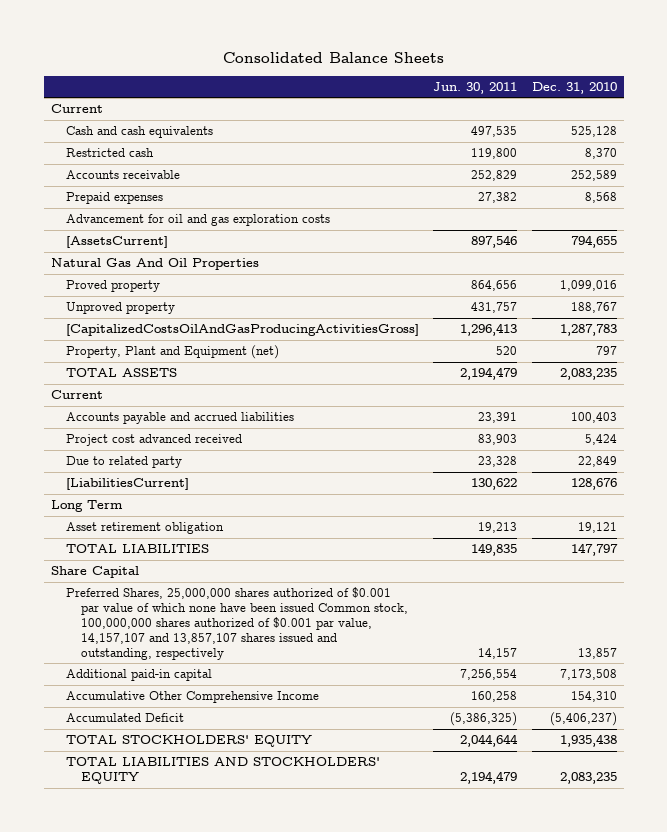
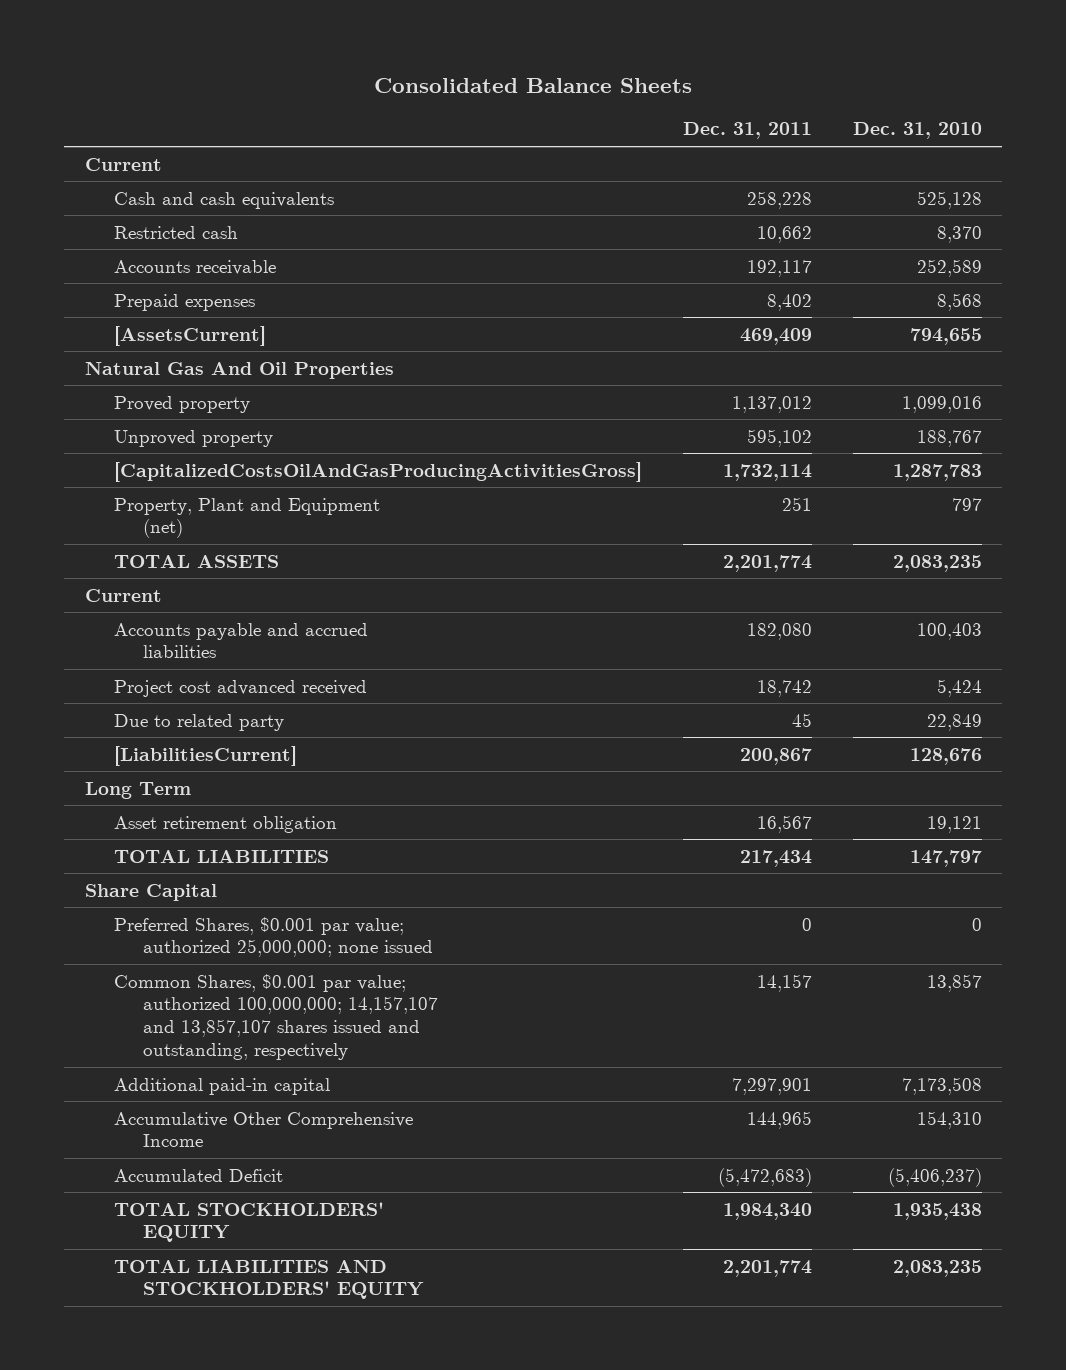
- | Jun. 30, 2011 | Dec. 31, 2010
+ | Dec. 31, 2011 | Dec. 31, 2010
- Advancement for oil and gas exploration costs
- Preferred Shares, 25,000,000 shares authorized of $0.001 par value of which none have been issued Common stock, 100,000,000 shares authorized of $0.001 par value, 14,157,107 and 13,857,107 shares issued and outstanding, respectively | 14,157 | 13,857
+ Preferred Shares, $0.001 par value; authorized 25,000,000; none issued | 0 | 0
+ Common Shares, $0.001 par value; authorized 100,000,000; 14,157,107 and 13,857,107 shares issued and outstanding, respectively | 14,157 | 13,857

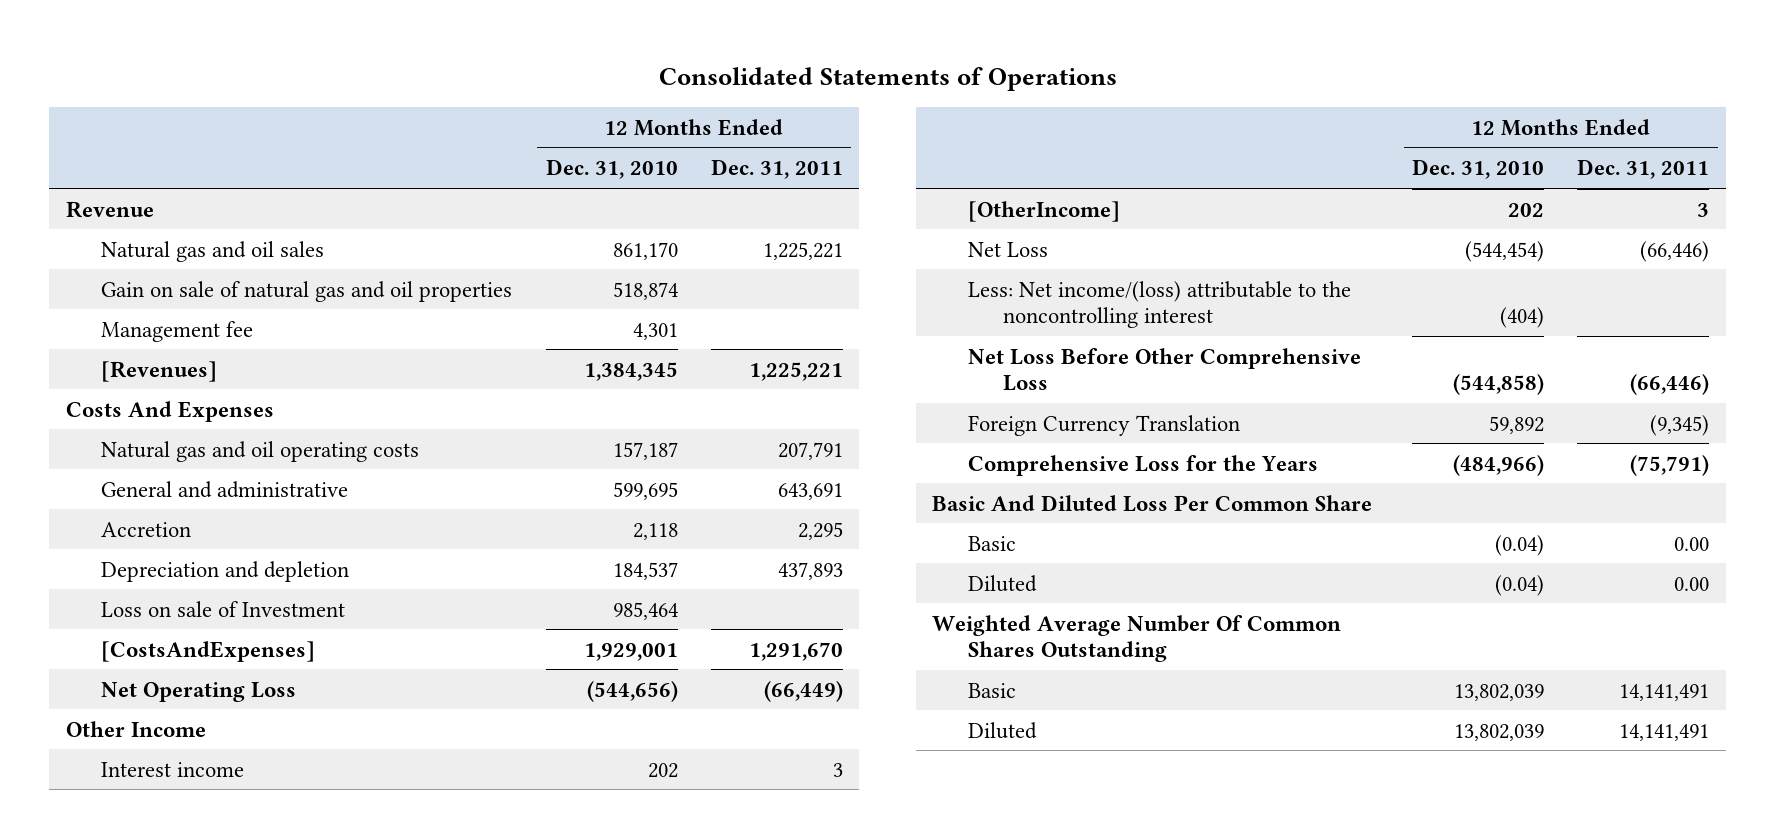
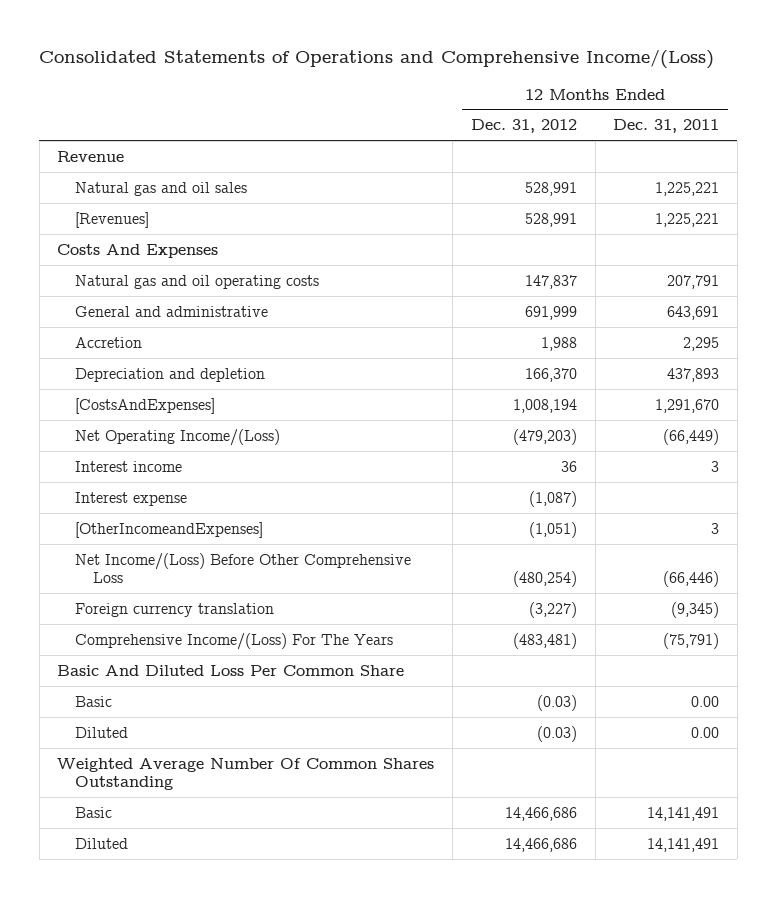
- Consolidated Statements of Operations
+ Consolidated Statements of Operations and Comprehensive Income/(Loss)
- | 12 Months Ended Dec. 31, 2010 | 12 Months Ended Dec. 31, 2011
+ | 12 Months Ended Dec. 31, 2012 | 12 Months Ended Dec. 31, 2011
- Gain on sale of natural gas and oil properties | 518,874 |
- Management fee | 4,301 |
- Loss on sale of Investment | 985,464 |
- Net Operating Loss | (544,656) | (66,449)
- Other Income
+ Net Operating Income/(Loss) | (479,203) | (66,449)
- [OtherIncome] | 202 | 3
- Net Loss | (544,454) | (66,446)
- Less: Net income/(loss) attributable to the noncontrolling interest | (404) |
- Net Loss Before Other Comprehensive Loss | (544,858) | (66,446)
- Foreign Currency Translation | 59,892 | (9,345)
- Comprehensive Loss for the Years | (484,966) | (75,791)
+ Interest expense | (1,087) |
+ [OtherIncomeandExpenses] | (1,051) | 3
+ Net Income/(Loss) Before Other Comprehensive Loss | (480,254) | (66,446)
+ Foreign currency translation | (3,227) | (9,345)
+ Comprehensive Income/(Loss) For The Years | (483,481) | (75,791)

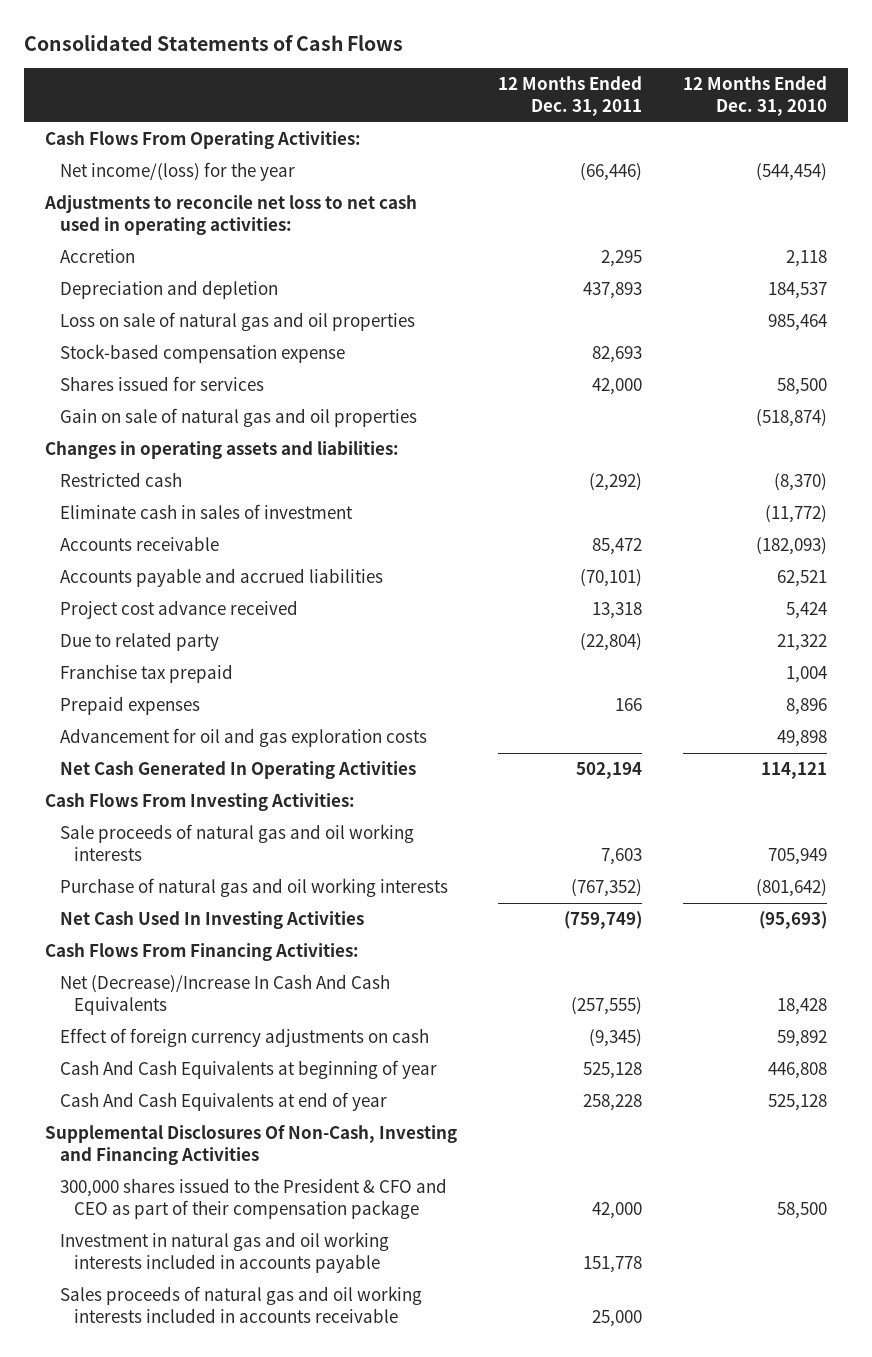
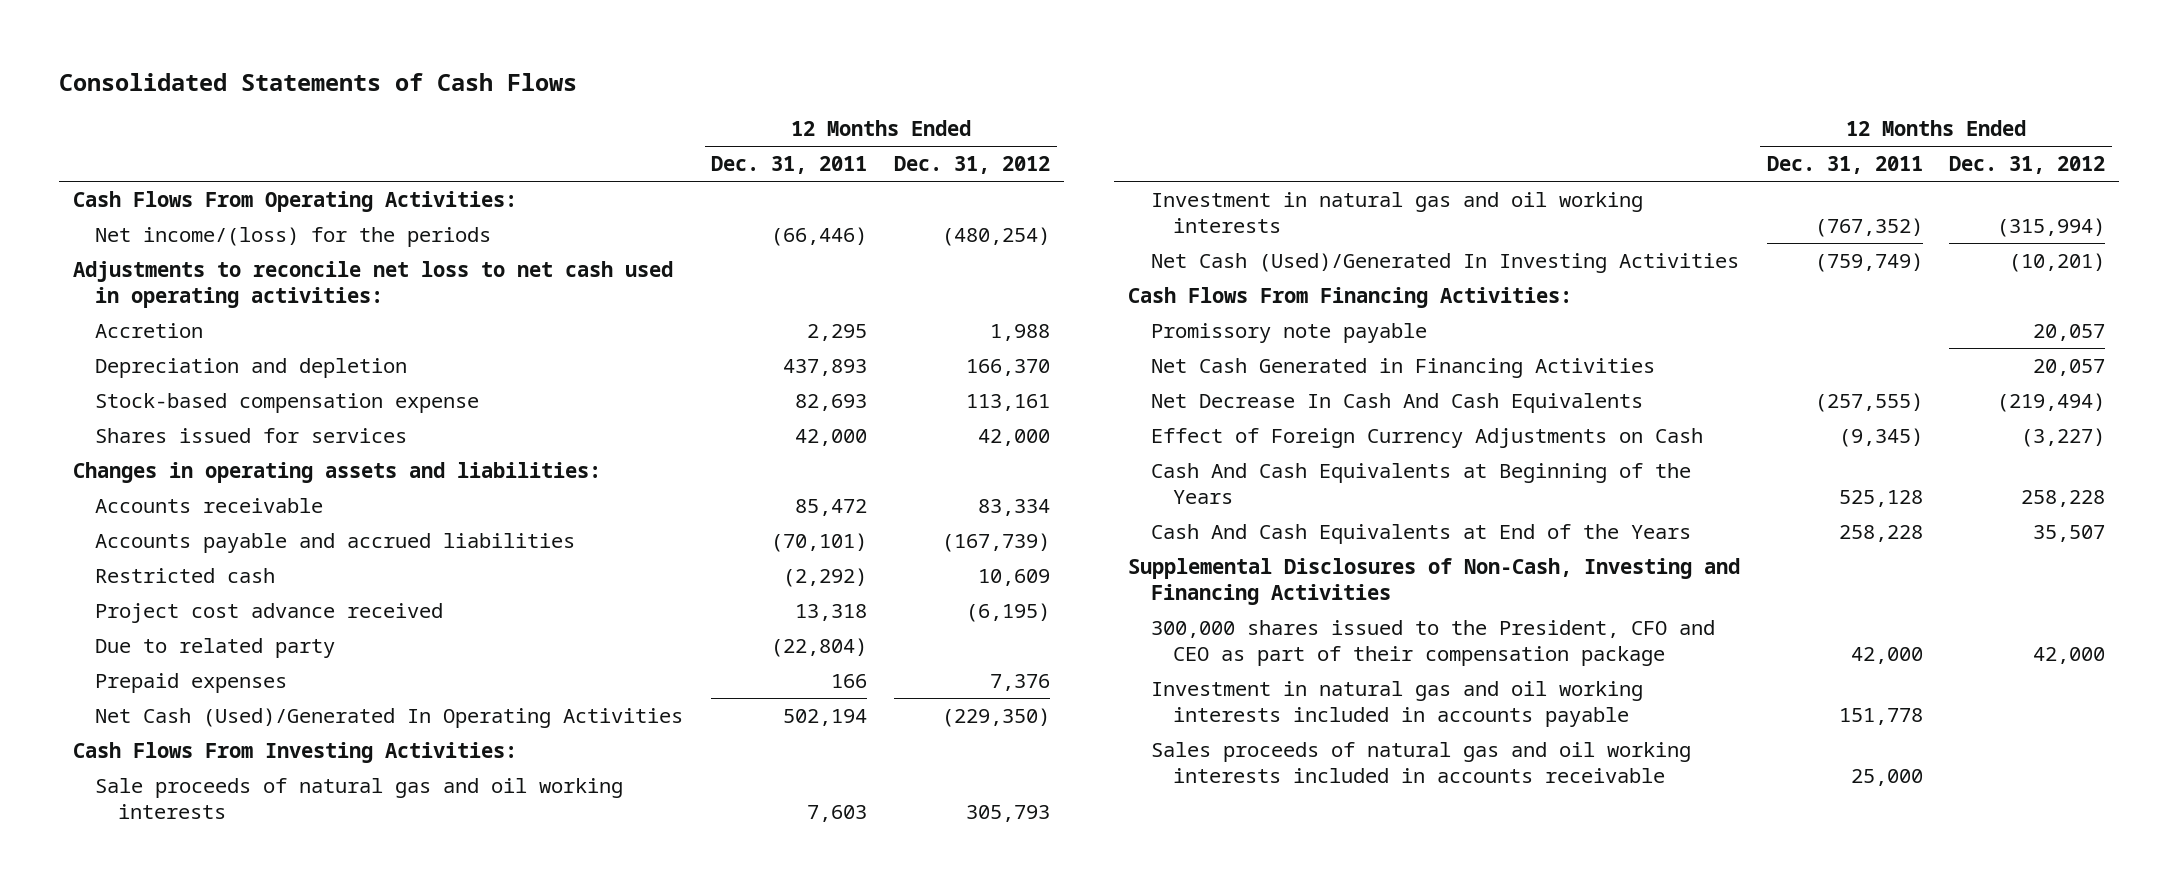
- | 12 Months Ended Dec. 31, 2011 | 12 Months Ended Dec. 31, 2010
+ | 12 Months Ended Dec. 31, 2011 | 12 Months Ended Dec. 31, 2012
- Net income/(loss) for the year | (66,446) | (544,454)
+ Net income/(loss) for the periods | (66,446) | (480,254)
- Loss on sale of natural gas and oil properties | | 985,464
- Gain on sale of natural gas and oil properties | | (518,874)
- Eliminate cash in sales of investment | | (11,772)
moved down: Restricted cash | (2,292) | 10,609
- Franchise tax prepaid | | 1,004
- Advancement for oil and gas exploration costs | | 49,898
- Net Cash Generated In Operating Activities | 502,194 | 114,121
+ Net Cash (Used)/Generated In Operating Activities | 502,194 | (229,350)
- Purchase of natural gas and oil working interests | (767,352) | (801,642)
- Net Cash Used In Investing Activities | (759,749) | (95,693)
+ Investment in natural gas and oil working interests | (767,352) | (315,994)
+ Net Cash (Used)/Generated In Investing Activities | (759,749) | (10,201)
- Net (Decrease)/Increase In Cash And Cash Equivalents | (257,555) | 18,428
- Effect of foreign currency adjustments on cash | (9,345) | 59,892
- Cash And Cash Equivalents at beginning of year | 525,128 | 446,808
- Cash And Cash Equivalents at end of year | 258,228 | 525,128
- Supplemental Disclosures Of Non-Cash, Investing and Financing Activities
- 300,000 shares issued to the President & CFO and CEO as part of their compensation package | 42,000 | 58,500
+ Promissory note payable | | 20,057
+ Net Cash Generated in Financing Activities | | 20,057
+ Net Decrease In Cash And Cash Equivalents | (257,555) | (219,494)
+ Effect of Foreign Currency Adjustments on Cash | (9,345) | (3,227)
+ Cash And Cash Equivalents at Beginning of the Years | 525,128 | 258,228
+ Cash And Cash Equivalents at End of the Years | 258,228 | 35,507
+ Supplemental Disclosures of Non-Cash, Investing and Financing Activities
+ 300,000 shares issued to the President, CFO and CEO as part of their compensation package | 42,000 | 42,000

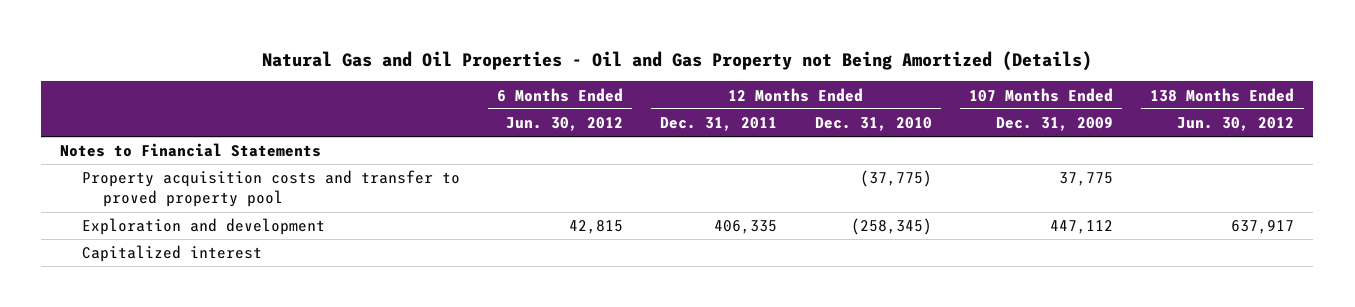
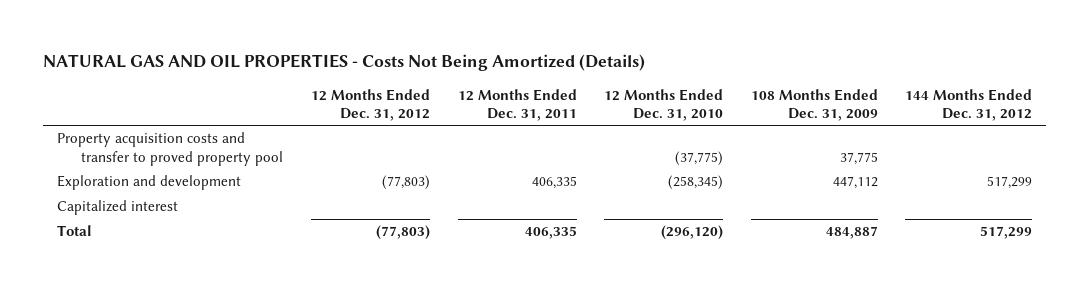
- Natural Gas and Oil Properties - Oil and Gas Property not Being Amortized (Details)
+ NATURAL GAS AND OIL PROPERTIES - Costs Not Being Amortized (Details)
- | 6 Months Ended Jun. 30, 2012 | 12 Months Ended Dec. 31, 2011 | 12 Months Ended Dec. 31, 2010 | 107 Months Ended Dec. 31, 2009 | 138 Months Ended Jun. 30, 2012
+ | 12 Months Ended Dec. 31, 2012 | 12 Months Ended Dec. 31, 2011 | 12 Months Ended Dec. 31, 2010 | 108 Months Ended Dec. 31, 2009 | 144 Months Ended Dec. 31, 2012
- Notes to Financial Statements
+ Total | (77,803) | 406,335 | (296,120) | 484,887 | 517,299

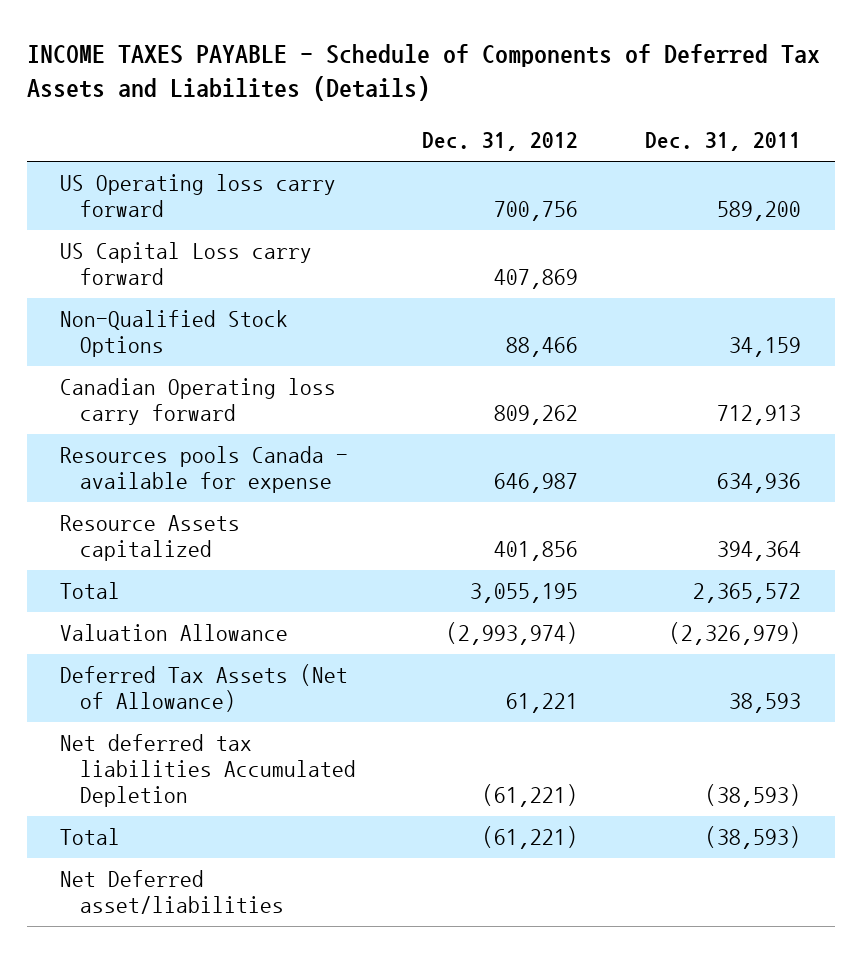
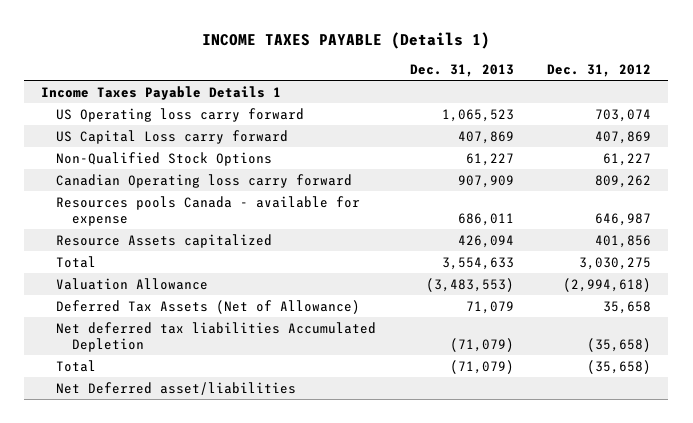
- INCOME TAXES PAYABLE - Schedule of Components of Deferred Tax Assets and Liabilites (Details)
+ INCOME TAXES PAYABLE (Details 1)
- | Dec. 31, 2012 | Dec. 31, 2011
+ | Dec. 31, 2013 | Dec. 31, 2012
- US Operating loss carry forward | 700,756 | 589,200
+ Income Taxes Payable Details 1
+ US Operating loss carry forward | 1,065,523 | 703,074
- Non-Qualified Stock Options | 88,466 | 34,159
+ Non-Qualified Stock Options | 61,227 | 61,227
- Total | 3,055,195 | 2,365,572
- Valuation Allowance | (2,993,974) | (2,326,979)
- Deferred Tax Assets (Net of Allowance) | 61,221 | 38,593
- Net deferred tax liabilities Accumulated Depletion | (61,221) | (38,593)
- Total | (61,221) | (38,593)
+ Total | 3,554,633 | 3,030,275
+ Valuation Allowance | (3,483,553) | (2,994,618)
+ Deferred Tax Assets (Net of Allowance) | 71,079 | 35,658
+ Net deferred tax liabilities Accumulated Depletion | (71,079) | (35,658)
+ Total | (71,079) | (35,658)

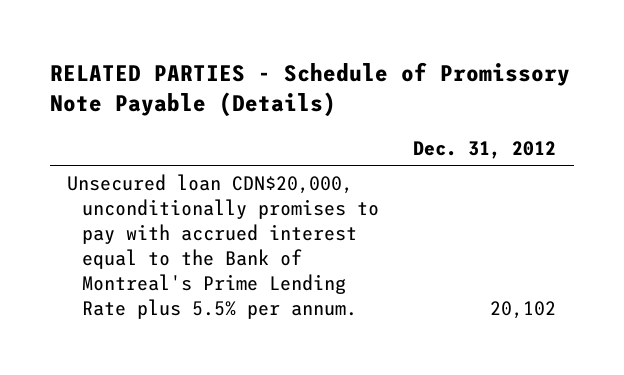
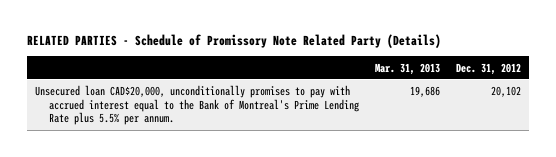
- RELATED PARTIES - Schedule of Promissory Note Payable (Details)
+ RELATED PARTIES - Schedule of Promissory Note Related Party (Details)
- | Dec. 31, 2012
+ | Mar. 31, 2013 | Dec. 31, 2012
- Unsecured loan CDN$20,000, unconditionally promises to pay with accrued interest equal to the Bank of Montreal's Prime Lending Rate plus 5.5% per annum. | 20,102
+ Unsecured loan CAD$20,000, unconditionally promises to pay with accrued interest equal to the Bank of Montreal's Prime Lending Rate plus 5.5% per annum. | 19,686 | 20,102

